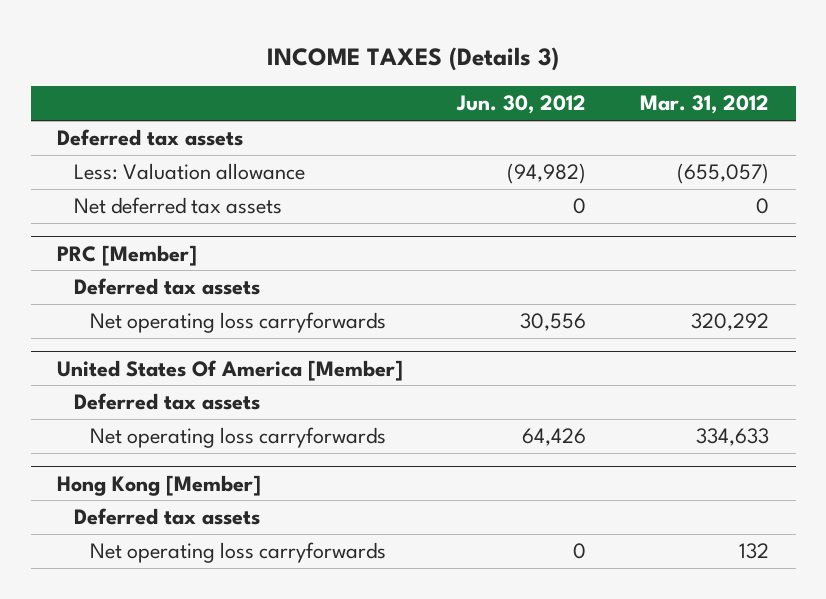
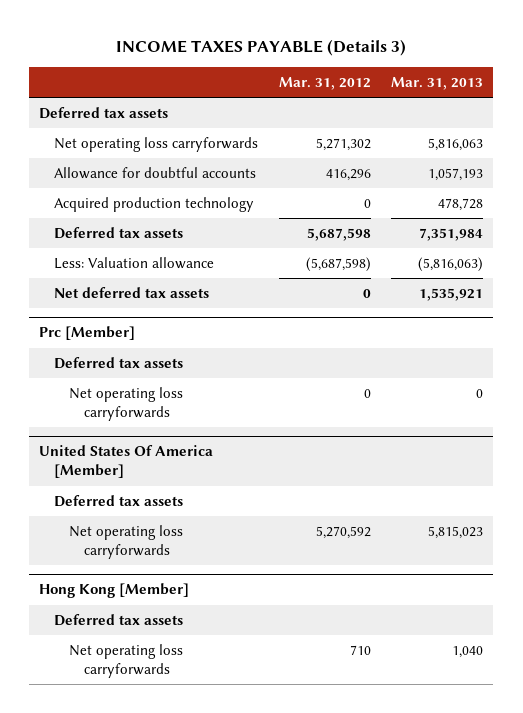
- INCOME TAXES (Details 3)
+ INCOME TAXES PAYABLE (Details 3)
- | Jun. 30, 2012 | Mar. 31, 2012
+ | Mar. 31, 2012 | Mar. 31, 2013
- Less: Valuation allowance | (94,982) | (655,057)
+ Net operating loss carryforwards | 5,271,302 | 5,816,063
+ Allowance for doubtful accounts | 416,296 | 1,057,193
+ Acquired production technology | 0 | 478,728
+ Deferred tax assets | 5,687,598 | 7,351,984
+ Less: Valuation allowance | (5,687,598) | (5,816,063)
- PRC [Member]
+ Prc [Member]
- Net operating loss carryforwards | 30,556 | 320,292
+ Net operating loss carryforwards | 0 | 0
@ United States Of America [Member]
- Net operating loss carryforwards | 64,426 | 334,633
+ Net operating loss carryforwards | 5,270,592 | 5,815,023
@ Hong Kong [Member]
- Net operating loss carryforwards | 0 | 132
+ Net operating loss carryforwards | 710 | 1,040

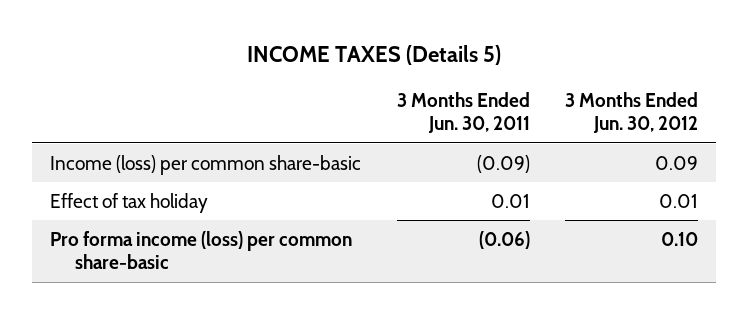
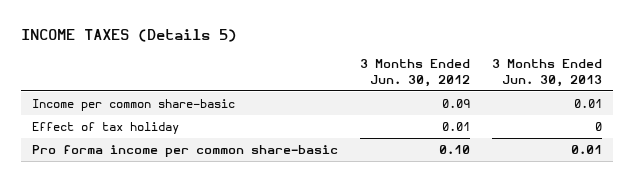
- | 3 Months Ended Jun. 30, 2011 | 3 Months Ended Jun. 30, 2012
+ | 3 Months Ended Jun. 30, 2012 | 3 Months Ended Jun. 30, 2013
- Income (loss) per common share-basic | (0.09) | 0.09
+ Income per common share-basic | 0.09 | 0.01
- Pro forma income (loss) per common share-basic | (0.06) | 0.10
+ Pro forma income per common share-basic | 0.10 | 0.01

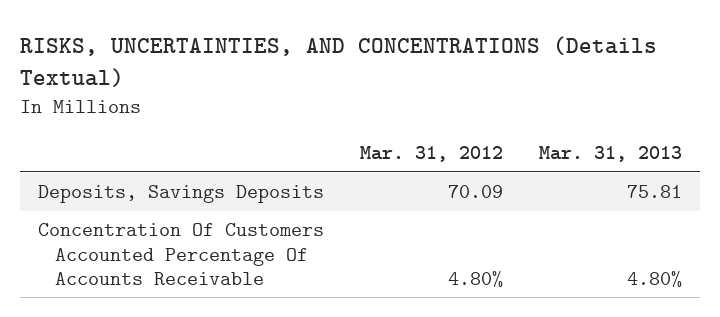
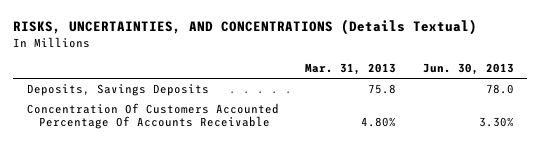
- | Mar. 31, 2012 | Mar. 31, 2013
+ | Mar. 31, 2013 | Jun. 30, 2013
- Deposits, Savings Deposits | 70.09 | 75.81
+ Deposits, Savings Deposits | 75.8 | 78.0

